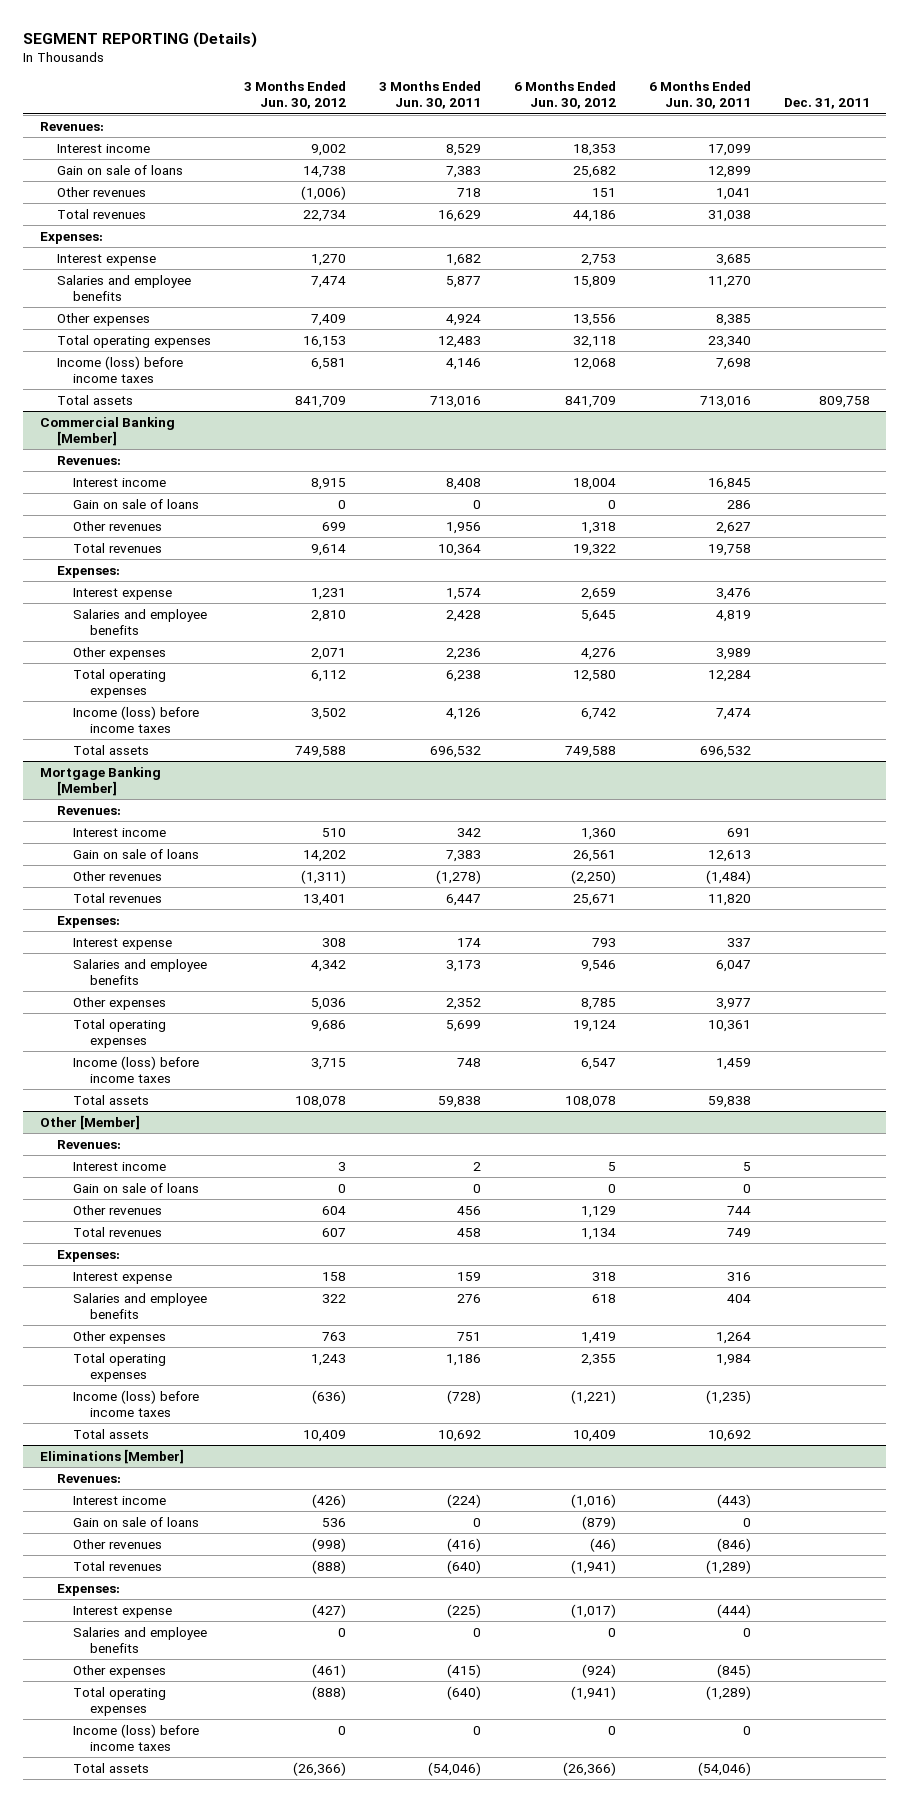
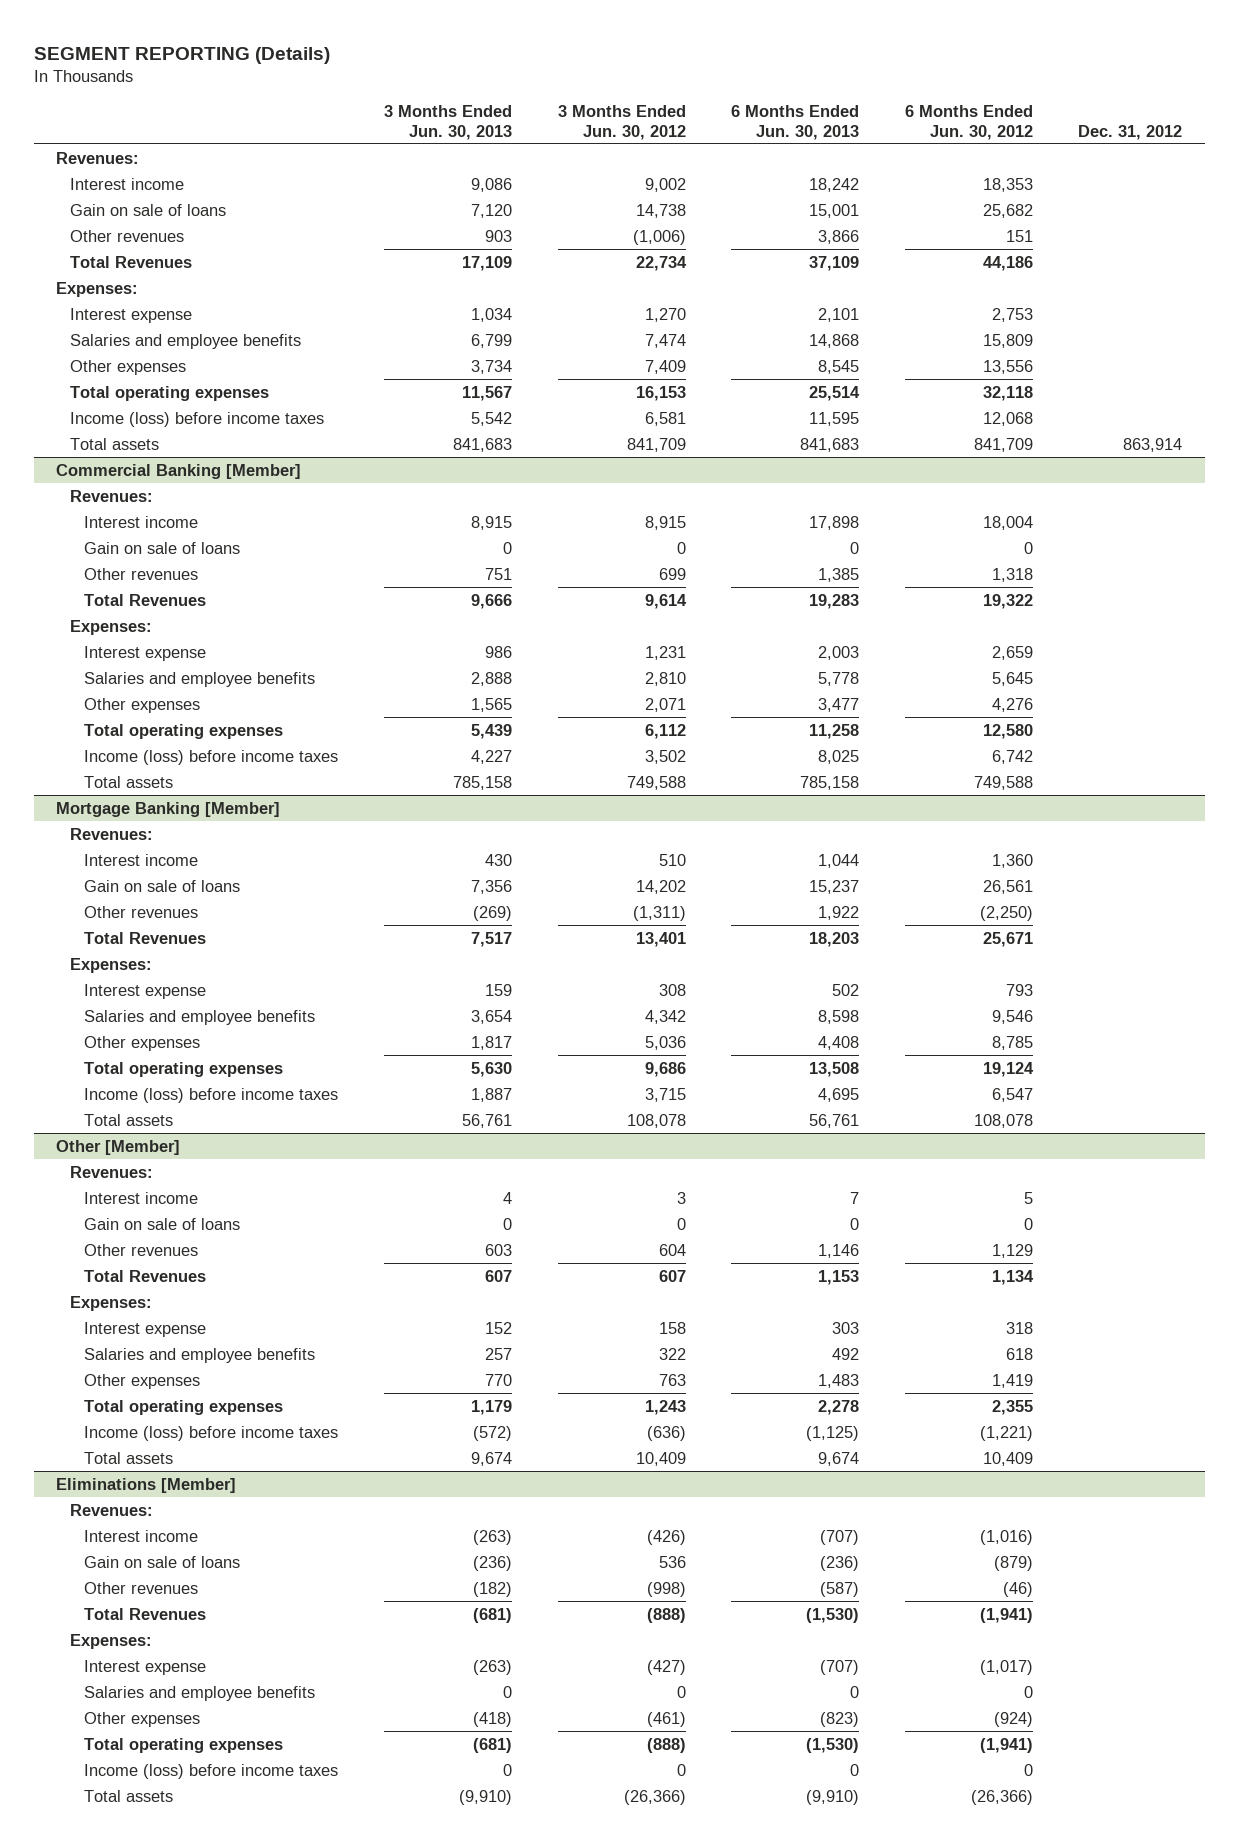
- | 3 Months Ended Jun. 30, 2012 | 3 Months Ended Jun. 30, 2011 | 6 Months Ended Jun. 30, 2012 | 6 Months Ended Jun. 30, 2011 | Dec. 31, 2011
+ | 3 Months Ended Jun. 30, 2013 | 3 Months Ended Jun. 30, 2012 | 6 Months Ended Jun. 30, 2013 | 6 Months Ended Jun. 30, 2012 | Dec. 31, 2012
- Total revenues | 22,734 | 16,629 | 44,186 | 31,038 |
+ Total Revenues | 17,109 | 22,734 | 37,109 | 44,186 |
@ Commercial Banking [Member]
- Total revenues | 9,614 | 10,364 | 19,322 | 19,758 |
+ Total Revenues | 9,666 | 9,614 | 19,283 | 19,322 |
@ Mortgage Banking [Member]
- Total revenues | 13,401 | 6,447 | 25,671 | 11,820 |
+ Total Revenues | 7,517 | 13,401 | 18,203 | 25,671 |
@ Other [Member]
- Total revenues | 607 | 458 | 1,134 | 749 |
+ Total Revenues | 607 | 607 | 1,153 | 1,134 |
@ Eliminations [Member]
- Total revenues | (888) | (640) | (1,941) | (1,289) |
+ Total Revenues | (681) | (888) | (1,530) | (1,941) |

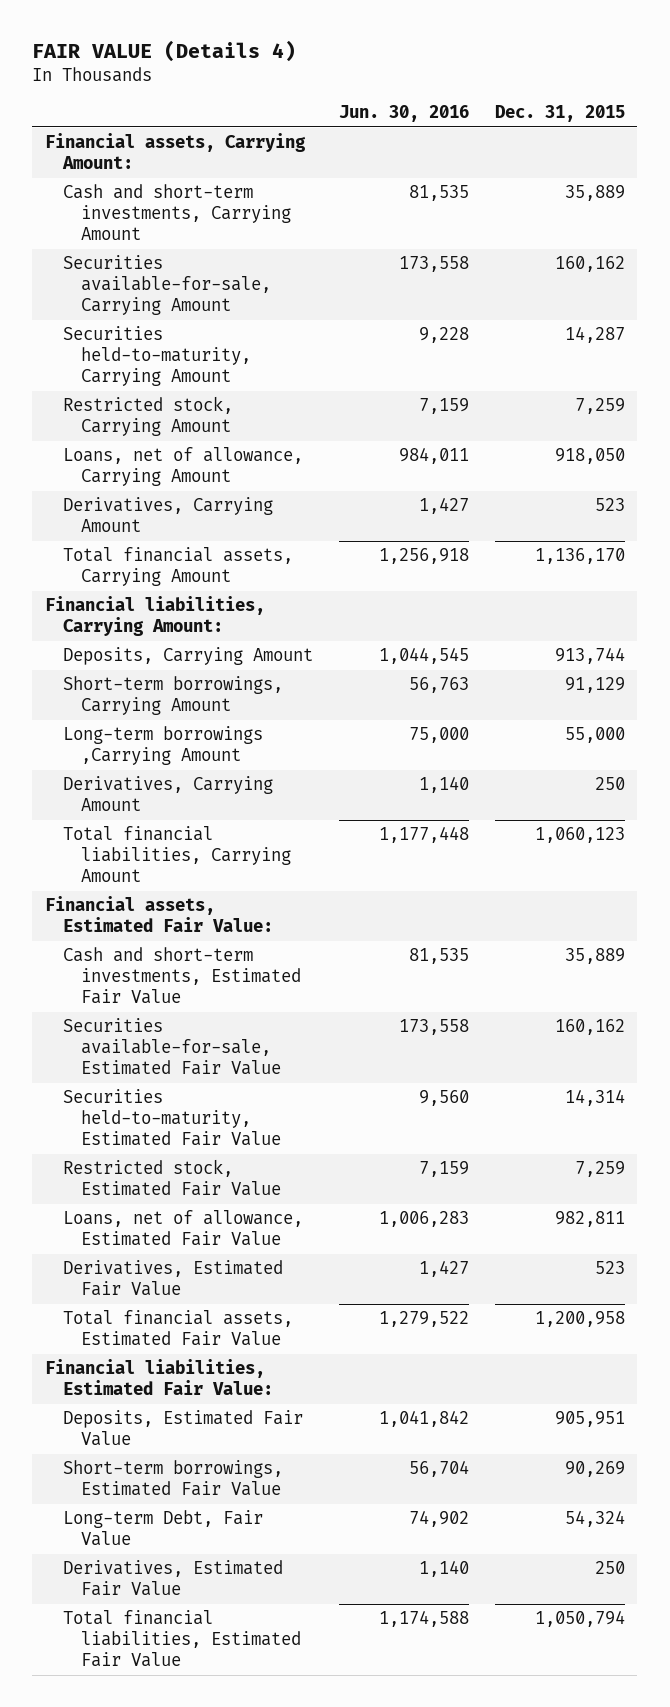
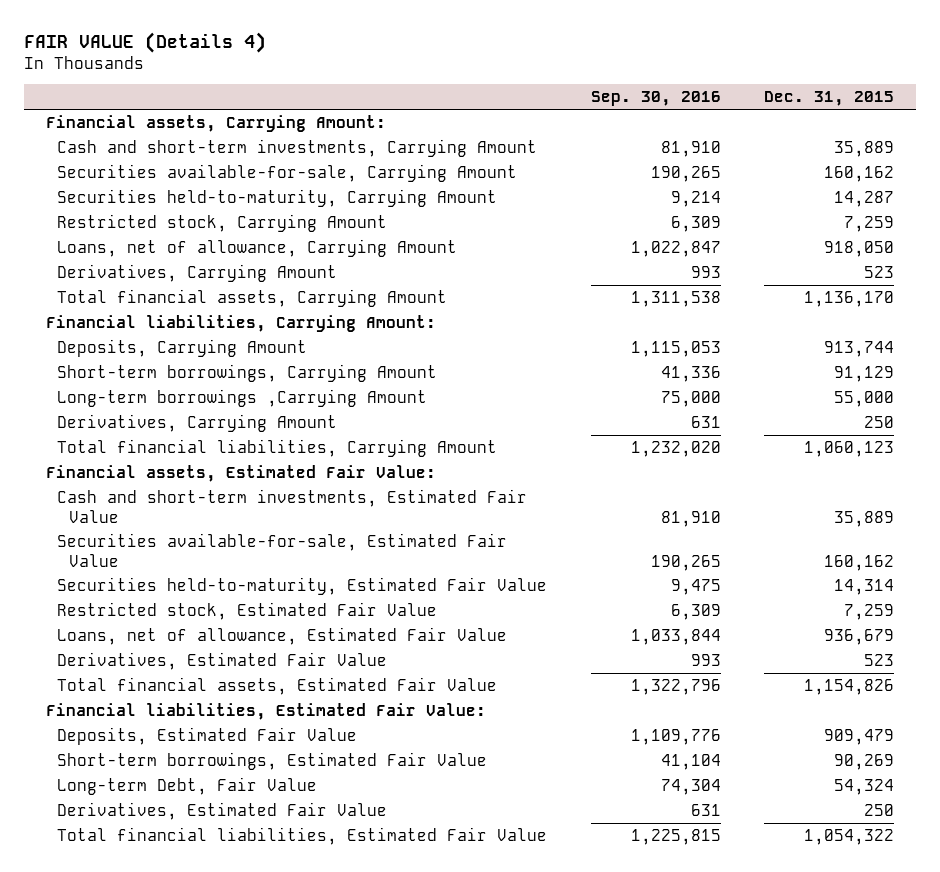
- | Jun. 30, 2016 | Dec. 31, 2015
+ | Sep. 30, 2016 | Dec. 31, 2015
- Loans, net of allowance, Estimated Fair Value | 1,006,283 | 982,811
+ Loans, net of allowance, Estimated Fair Value | 1,033,844 | 936,679
- Total financial assets, Estimated Fair Value | 1,279,522 | 1,200,958
+ Total financial assets, Estimated Fair Value | 1,322,796 | 1,154,826
- Deposits, Estimated Fair Value | 1,041,842 | 905,951
+ Deposits, Estimated Fair Value | 1,109,776 | 909,479
- Total financial liabilities, Estimated Fair Value | 1,174,588 | 1,050,794
+ Total financial liabilities, Estimated Fair Value | 1,225,815 | 1,054,322

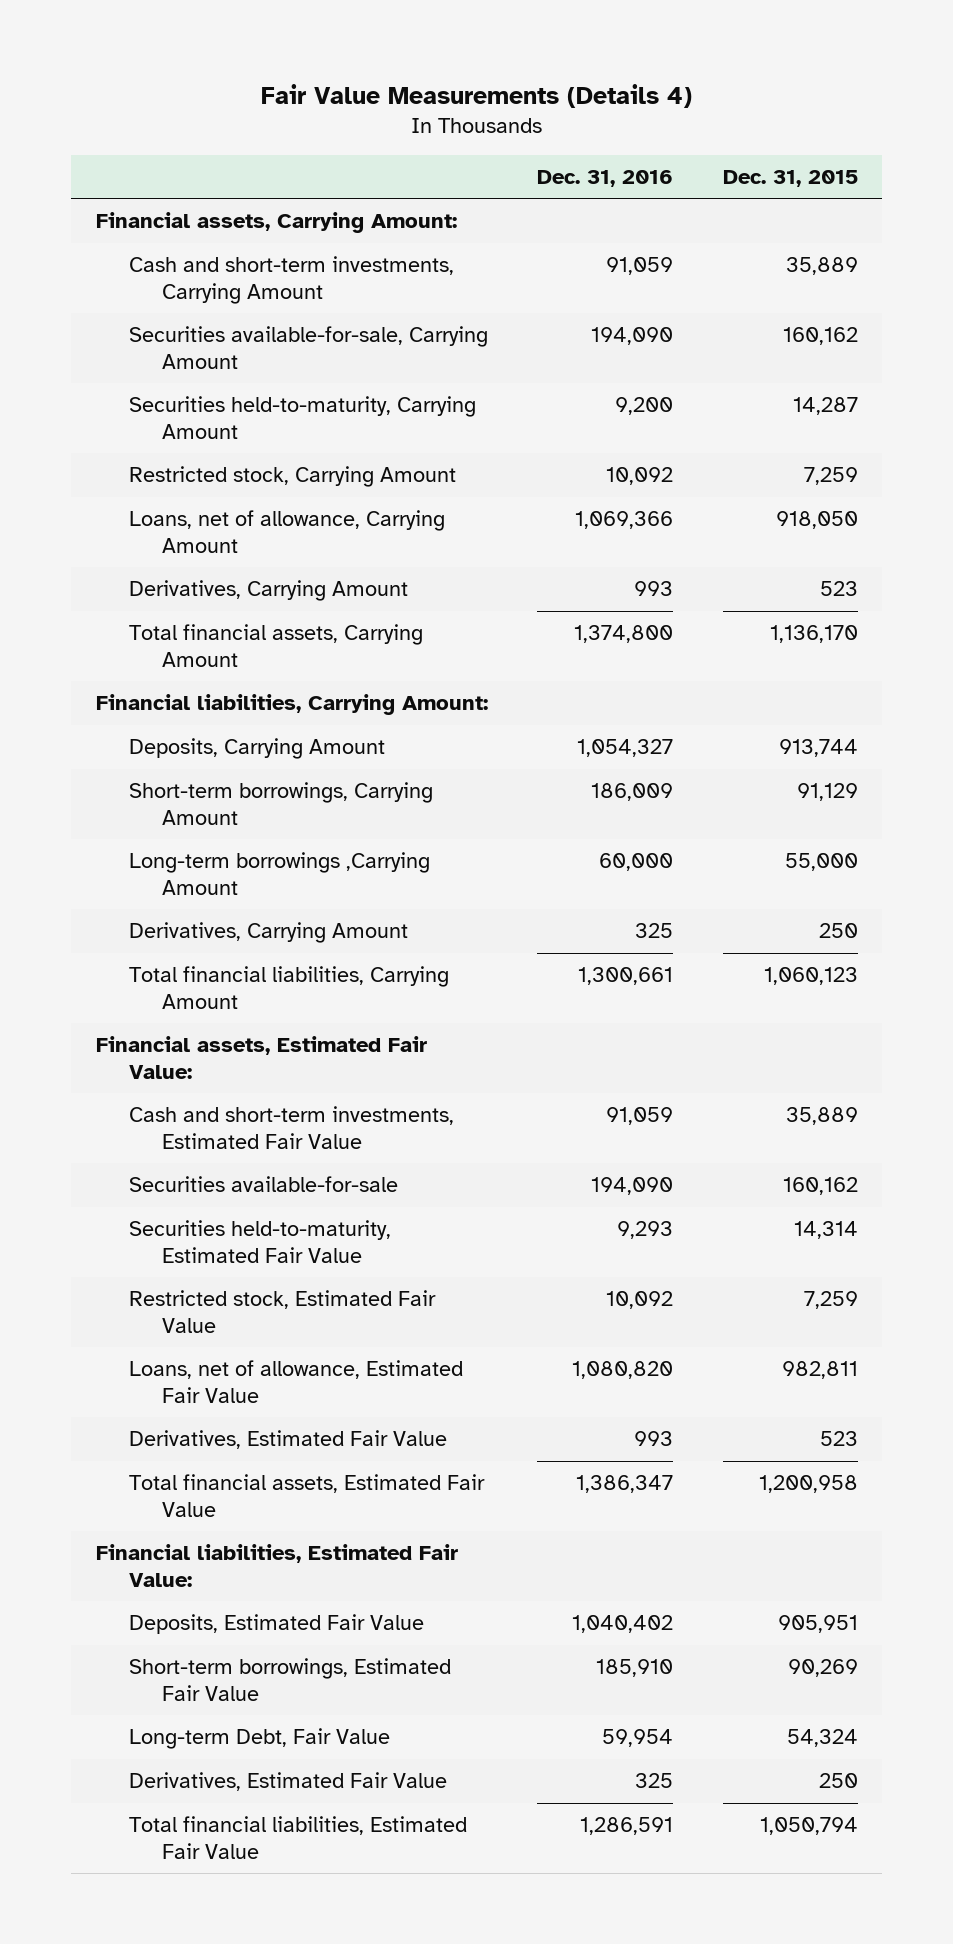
- FAIR VALUE (Details 4)
+ Fair Value Measurements (Details 4)
- | Sep. 30, 2016 | Dec. 31, 2015
+ | Dec. 31, 2016 | Dec. 31, 2015
- Securities available-for-sale, Estimated Fair Value | 190,265 | 160,162
+ Securities available-for-sale | 194,090 | 160,162
- Loans, net of allowance, Estimated Fair Value | 1,033,844 | 936,679
+ Loans, net of allowance, Estimated Fair Value | 1,080,820 | 982,811
- Total financial assets, Estimated Fair Value | 1,322,796 | 1,154,826
+ Total financial assets, Estimated Fair Value | 1,386,347 | 1,200,958
- Deposits, Estimated Fair Value | 1,109,776 | 909,479
+ Deposits, Estimated Fair Value | 1,040,402 | 905,951
- Total financial liabilities, Estimated Fair Value | 1,225,815 | 1,054,322
+ Total financial liabilities, Estimated Fair Value | 1,286,591 | 1,050,794

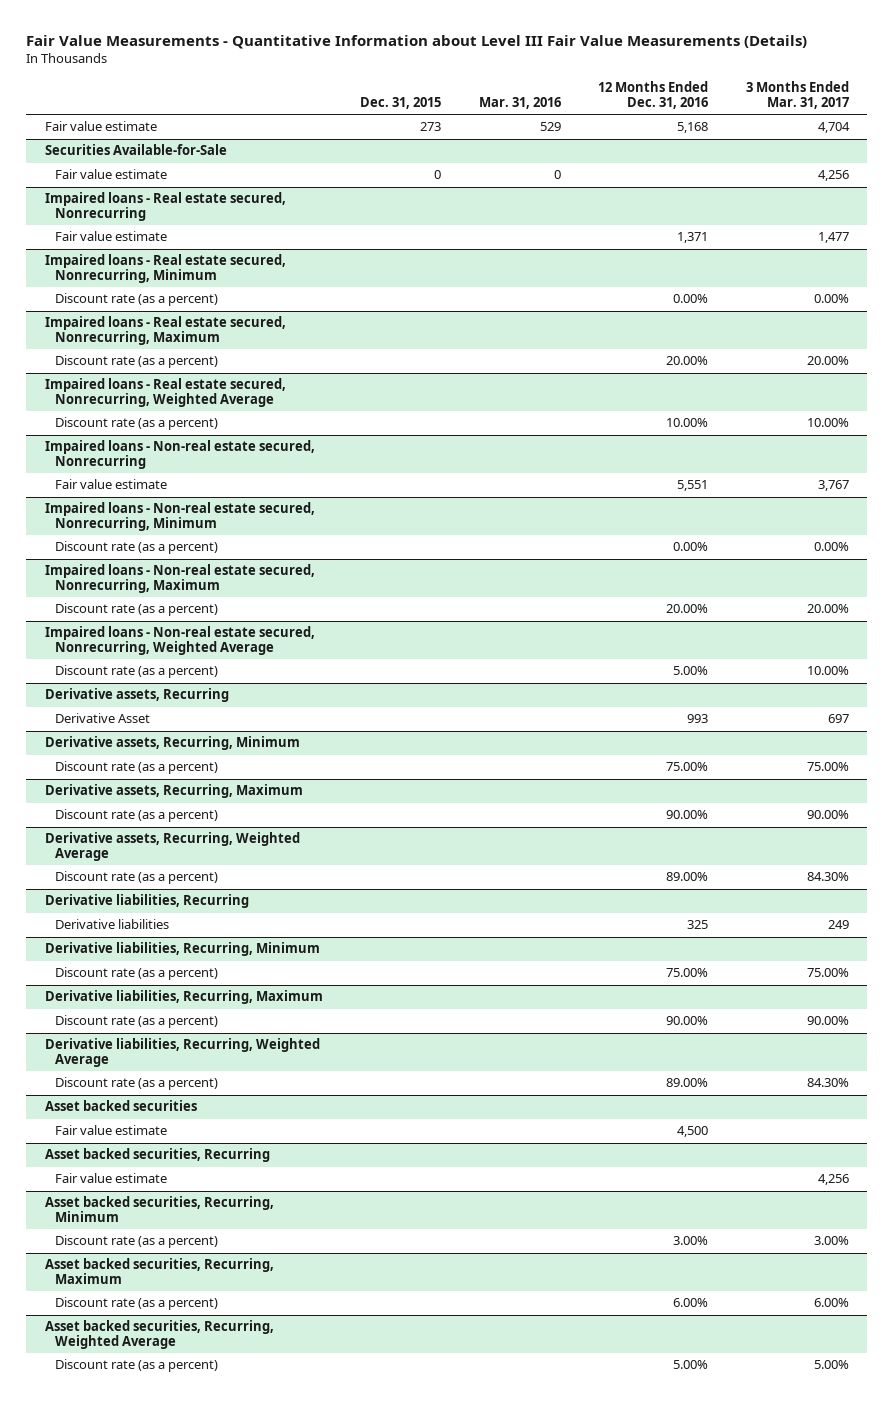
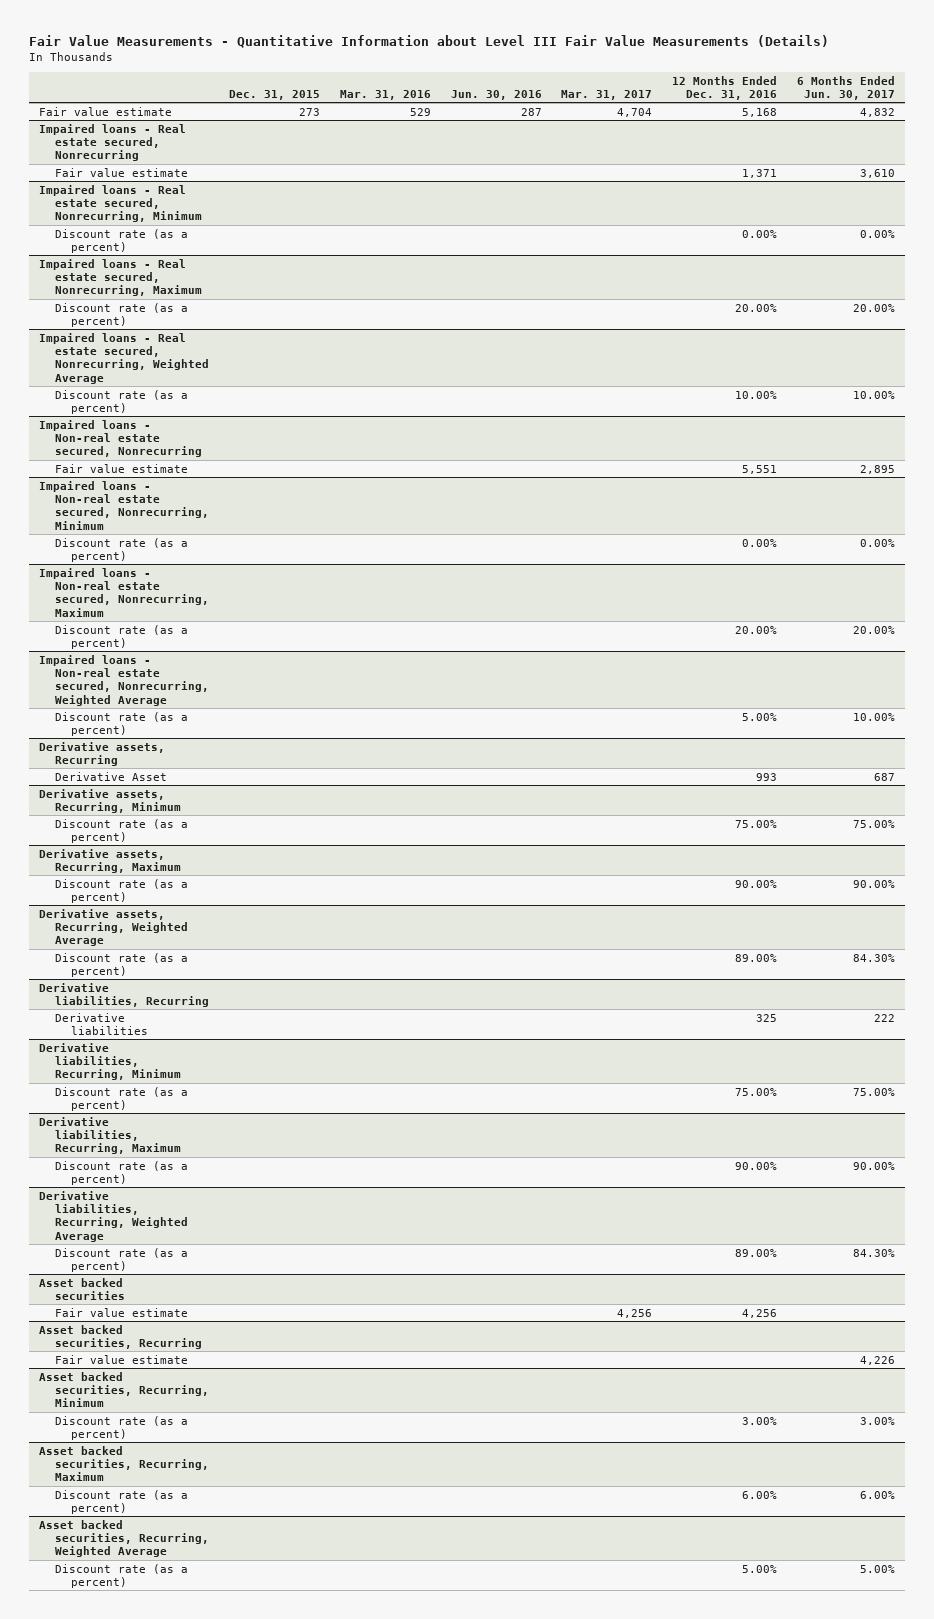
- | Dec. 31, 2015 | Mar. 31, 2016 | 12 Months Ended Dec. 31, 2016 | 3 Months Ended Mar. 31, 2017
+ | Dec. 31, 2015 | Mar. 31, 2016 | Jun. 30, 2016 | Mar. 31, 2017 | 12 Months Ended Dec. 31, 2016 | 6 Months Ended Jun. 30, 2017
- Securities Available-for-Sale
- Fair value estimate | 0 | 0 | | 4,256
@ Asset backed securities
- Fair value estimate | | | 4,500 |
+ Fair value estimate | | | | 4,256 | 4,256 |

